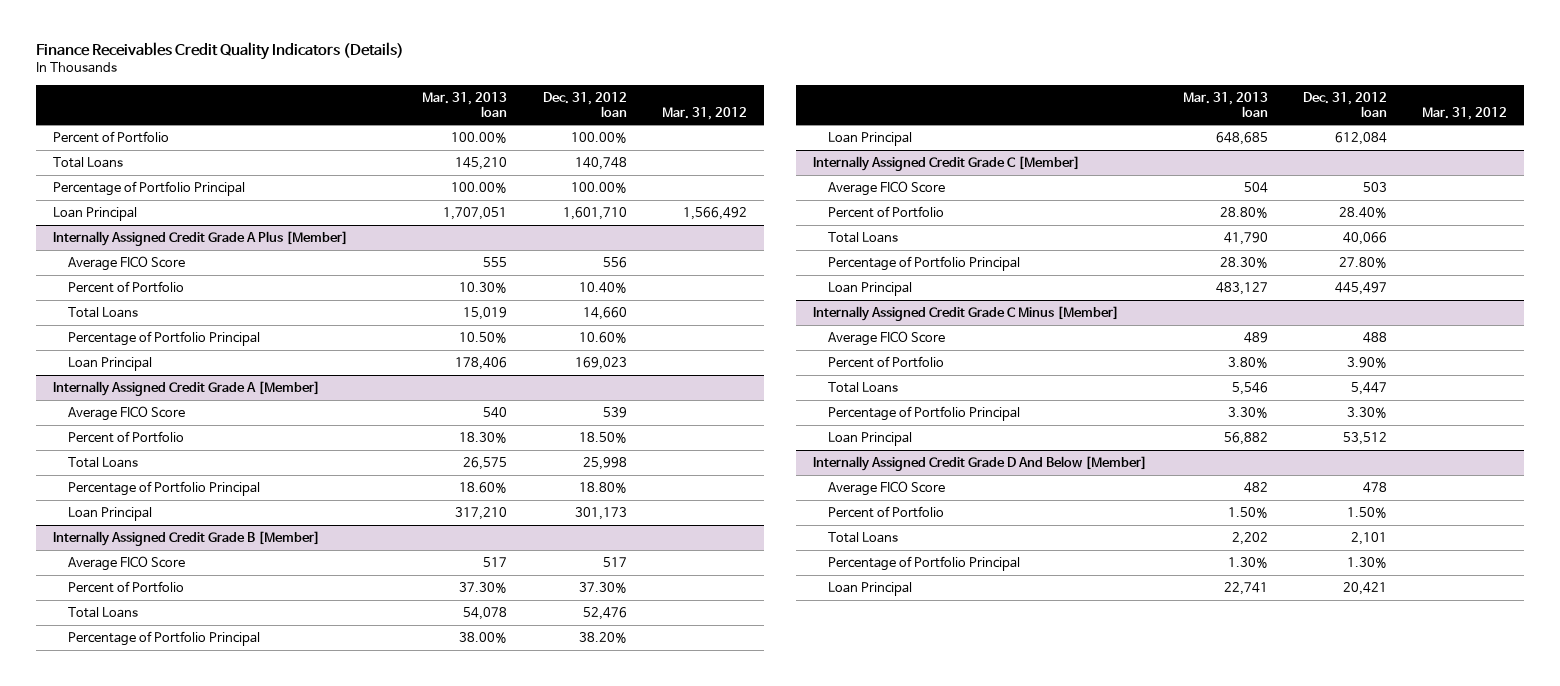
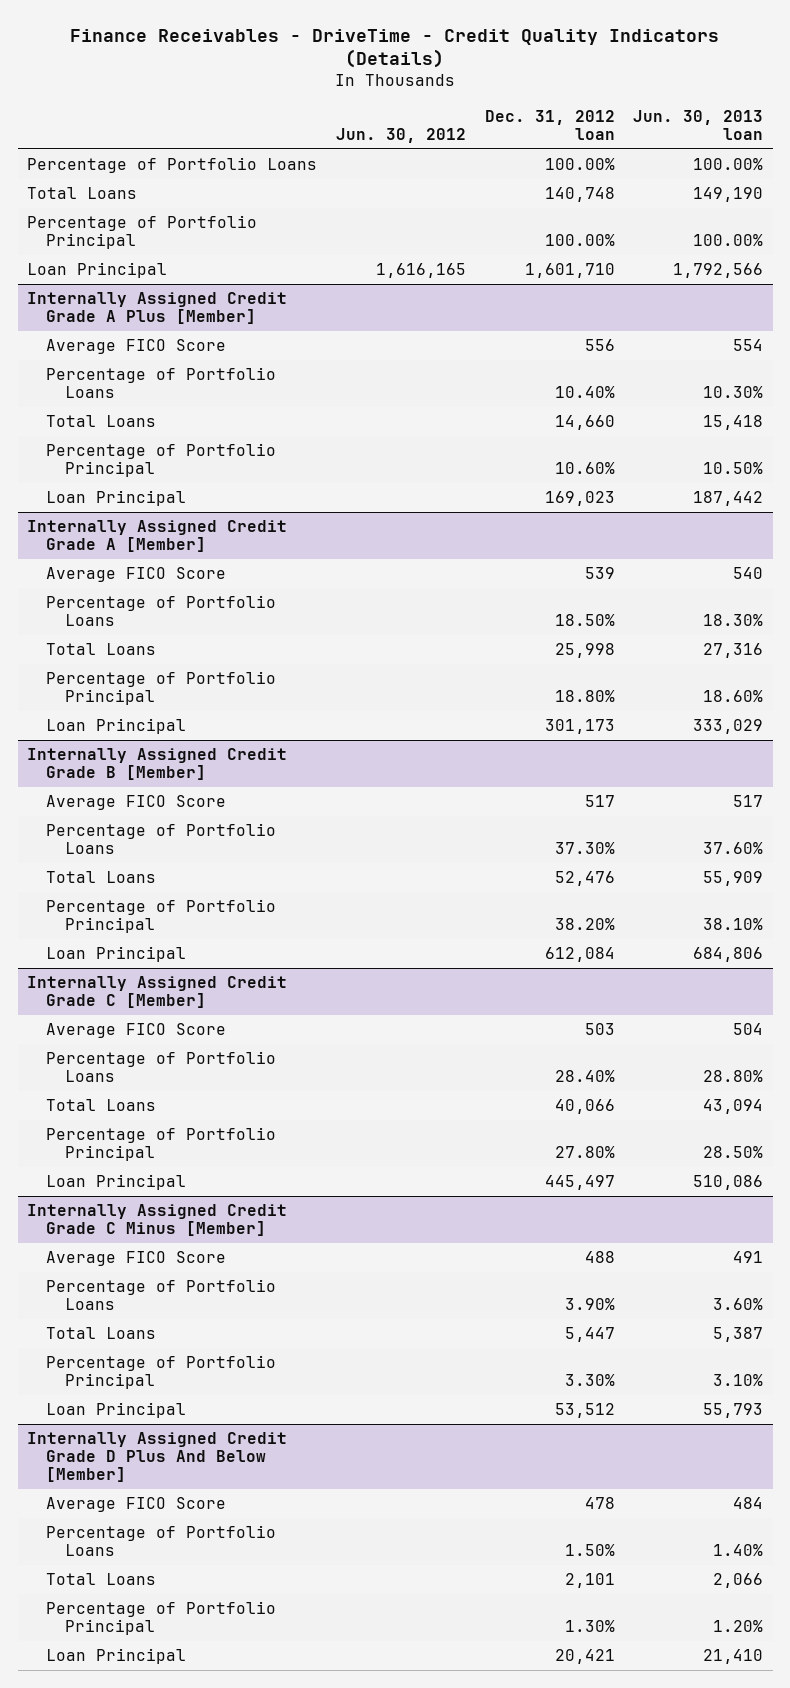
- Finance Receivables Credit Quality Indicators (Details)
+ Finance Receivables - DriveTime - Credit Quality Indicators (Details)
- | Mar. 31, 2013 loan | Dec. 31, 2012 loan | Mar. 31, 2012
+ | Jun. 30, 2012 | Dec. 31, 2012 loan | Jun. 30, 2013 loan
- Percent of Portfolio | 100.00% | 100.00% |
+ Percentage of Portfolio Loans | | 100.00% | 100.00%
@ Internally Assigned Credit Grade A Plus [Member]
- Percent of Portfolio | 10.30% | 10.40% |
+ Percentage of Portfolio Loans | | 10.40% | 10.30%
@ Internally Assigned Credit Grade A [Member]
- Percent of Portfolio | 18.30% | 18.50% |
+ Percentage of Portfolio Loans | | 18.50% | 18.30%
@ Internally Assigned Credit Grade B [Member]
- Percent of Portfolio | 37.30% | 37.30% |
+ Percentage of Portfolio Loans | | 37.30% | 37.60%
@ Internally Assigned Credit Grade C [Member]
- Percent of Portfolio | 28.80% | 28.40% |
+ Percentage of Portfolio Loans | | 28.40% | 28.80%
@ Internally Assigned Credit Grade C Minus [Member]
- Percent of Portfolio | 3.80% | 3.90% |
+ Percentage of Portfolio Loans | | 3.90% | 3.60%
- Internally Assigned Credit Grade D And Below [Member]
+ Internally Assigned Credit Grade D Plus And Below [Member]
- Percent of Portfolio | 1.50% | 1.50% |
+ Percentage of Portfolio Loans | | 1.50% | 1.40%

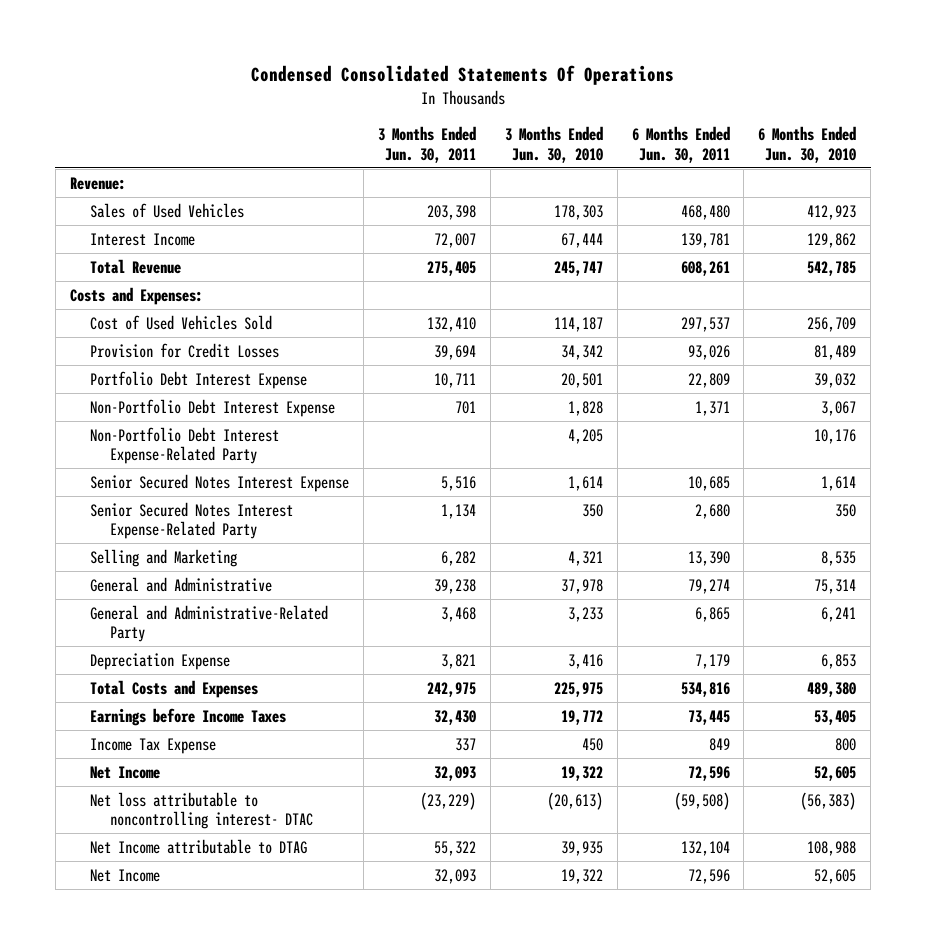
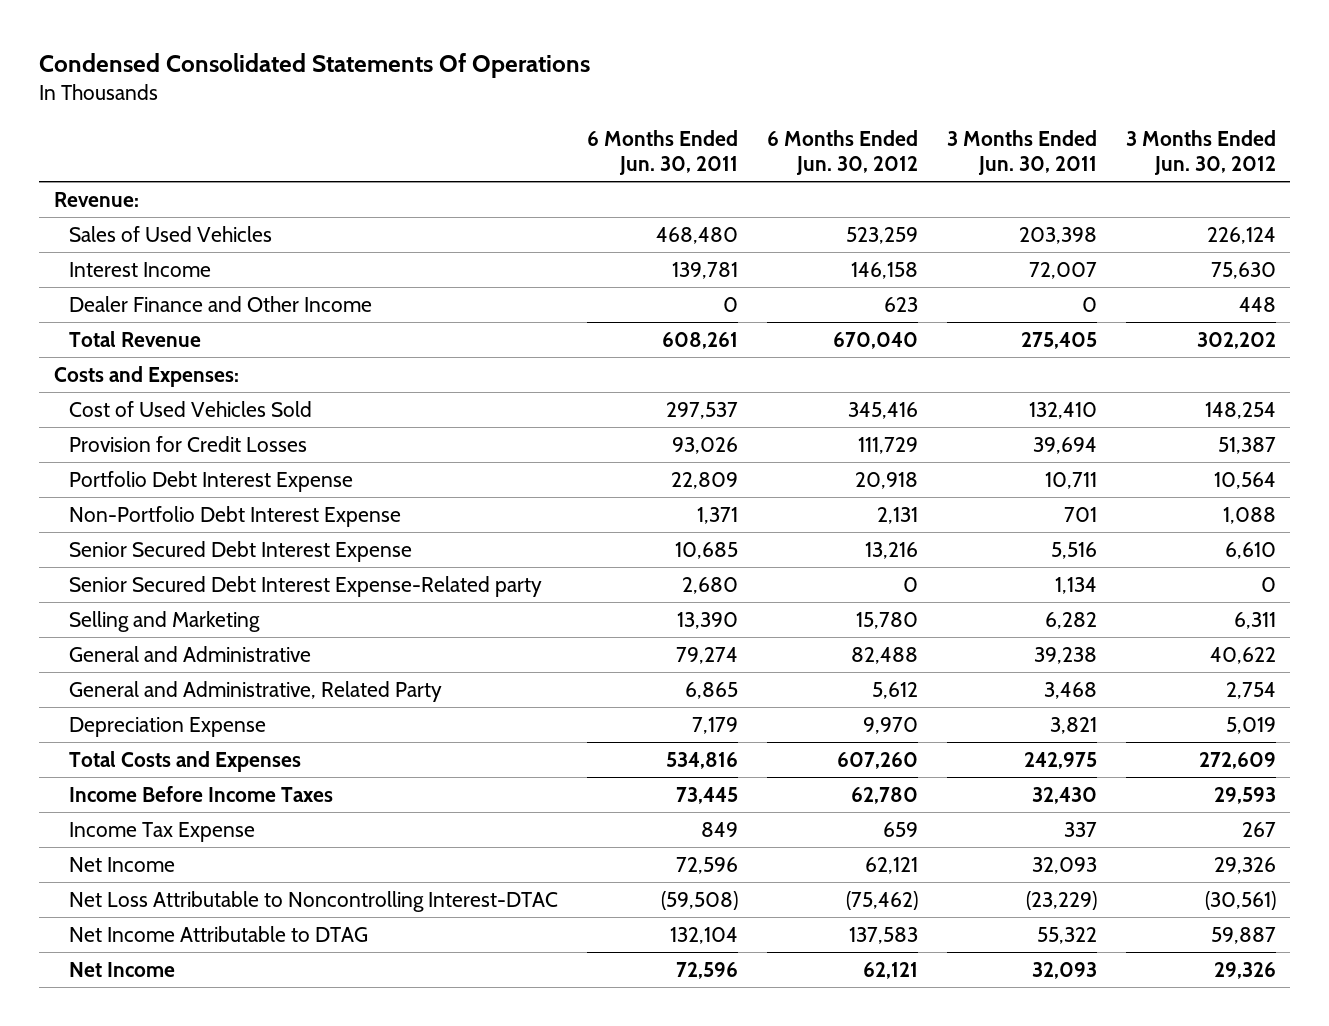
- | 3 Months Ended Jun. 30, 2011 | 3 Months Ended Jun. 30, 2010 | 6 Months Ended Jun. 30, 2011 | 6 Months Ended Jun. 30, 2010
+ | 6 Months Ended Jun. 30, 2011 | 6 Months Ended Jun. 30, 2012 | 3 Months Ended Jun. 30, 2011 | 3 Months Ended Jun. 30, 2012
+ Dealer Finance and Other Income | 0 | 623 | 0 | 448
- Non-Portfolio Debt Interest Expense-Related Party | | 4,205 | | 10,176
- Senior Secured Notes Interest Expense | 5,516 | 1,614 | 10,685 | 1,614
- Senior Secured Notes Interest Expense-Related Party | 1,134 | 350 | 2,680 | 350
+ Senior Secured Debt Interest Expense | 10,685 | 13,216 | 5,516 | 6,610
+ Senior Secured Debt Interest Expense-Related party | 2,680 | 0 | 1,134 | 0
- General and Administrative-Related Party | 3,468 | 3,233 | 6,865 | 6,241
+ General and Administrative, Related Party | 6,865 | 5,612 | 3,468 | 2,754
- Earnings before Income Taxes | 32,430 | 19,772 | 73,445 | 53,405
+ Income Before Income Taxes | 73,445 | 62,780 | 32,430 | 29,593
- Net loss attributable to noncontrolling interest- DTAC | (23,229) | (20,613) | (59,508) | (56,383)
- Net Income attributable to DTAG | 55,322 | 39,935 | 132,104 | 108,988
+ Net Loss Attributable to Noncontrolling Interest-DTAC | (59,508) | (75,462) | (23,229) | (30,561)
+ Net Income Attributable to DTAG | 132,104 | 137,583 | 55,322 | 59,887

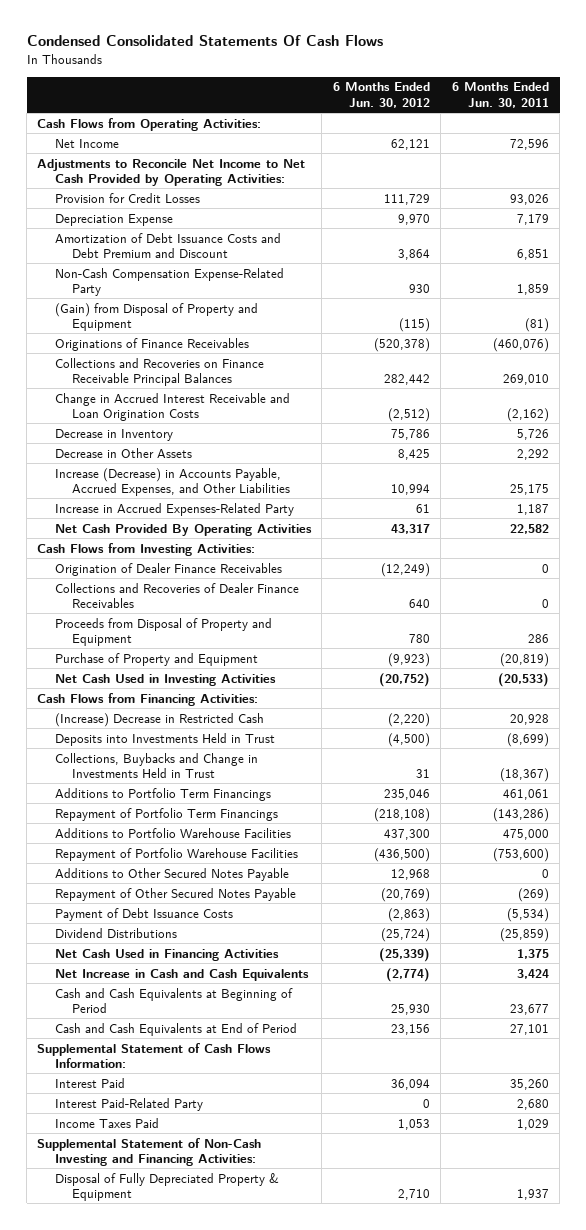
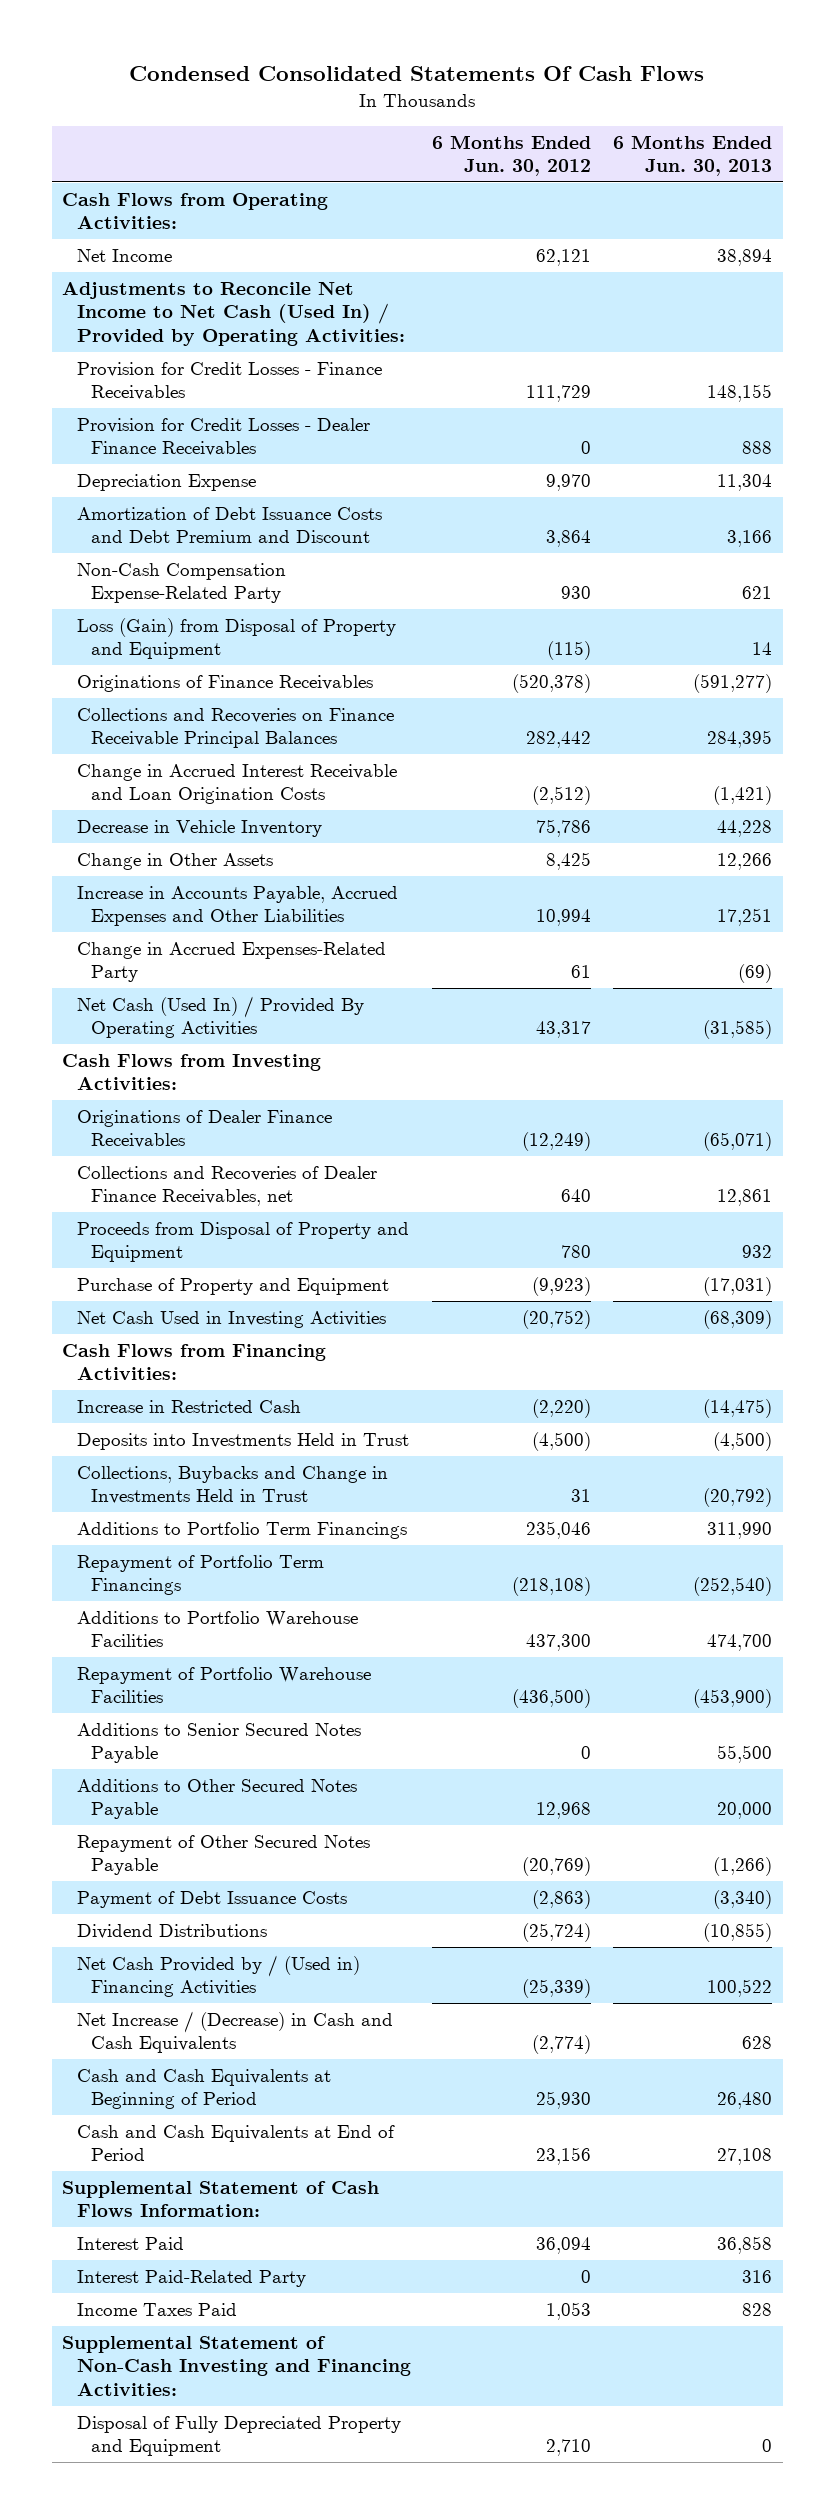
- | 6 Months Ended Jun. 30, 2012 | 6 Months Ended Jun. 30, 2011
+ | 6 Months Ended Jun. 30, 2012 | 6 Months Ended Jun. 30, 2013
- Adjustments to Reconcile Net Income to Net Cash Provided by Operating Activities:
- Provision for Credit Losses | 111,729 | 93,026
+ Adjustments to Reconcile Net Income to Net Cash (Used In) / Provided by Operating Activities:
+ Provision for Credit Losses - Finance Receivables | 111,729 | 148,155
+ Provision for Credit Losses - Dealer Finance Receivables | 0 | 888
- (Gain) from Disposal of Property and Equipment | (115) | (81)
+ Loss (Gain) from Disposal of Property and Equipment | (115) | 14
- Decrease in Inventory | 75,786 | 5,726
- Decrease in Other Assets | 8,425 | 2,292
- Increase (Decrease) in Accounts Payable, Accrued Expenses, and Other Liabilities | 10,994 | 25,175
- Increase in Accrued Expenses-Related Party | 61 | 1,187
- Net Cash Provided By Operating Activities | 43,317 | 22,582
+ Decrease in Vehicle Inventory | 75,786 | 44,228
+ Change in Other Assets | 8,425 | 12,266
+ Increase in Accounts Payable, Accrued Expenses and Other Liabilities | 10,994 | 17,251
+ Change in Accrued Expenses-Related Party | 61 | (69)
+ Net Cash (Used In) / Provided By Operating Activities | 43,317 | (31,585)
- Origination of Dealer Finance Receivables | (12,249) | 0
- Collections and Recoveries of Dealer Finance Receivables | 640 | 0
+ Originations of Dealer Finance Receivables | (12,249) | (65,071)
+ Collections and Recoveries of Dealer Finance Receivables, net | 640 | 12,861
- (Increase) Decrease in Restricted Cash | (2,220) | 20,928
+ Increase in Restricted Cash | (2,220) | (14,475)
+ Additions to Senior Secured Notes Payable | 0 | 55,500
- Net Cash Used in Financing Activities | (25,339) | 1,375
- Net Increase in Cash and Cash Equivalents | (2,774) | 3,424
+ Net Cash Provided by / (Used in) Financing Activities | (25,339) | 100,522
+ Net Increase / (Decrease) in Cash and Cash Equivalents | (2,774) | 628
- Disposal of Fully Depreciated Property & Equipment | 2,710 | 1,937
+ Disposal of Fully Depreciated Property and Equipment | 2,710 | 0

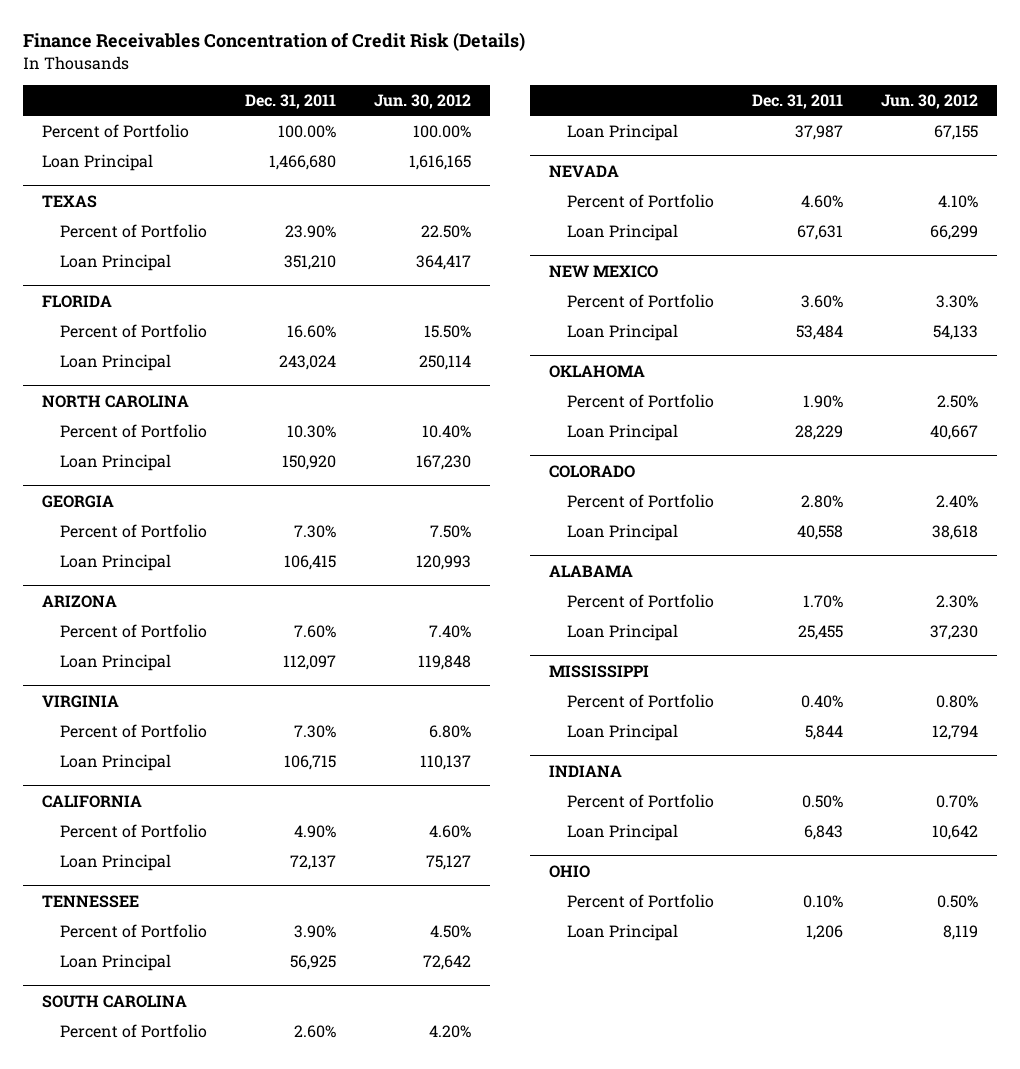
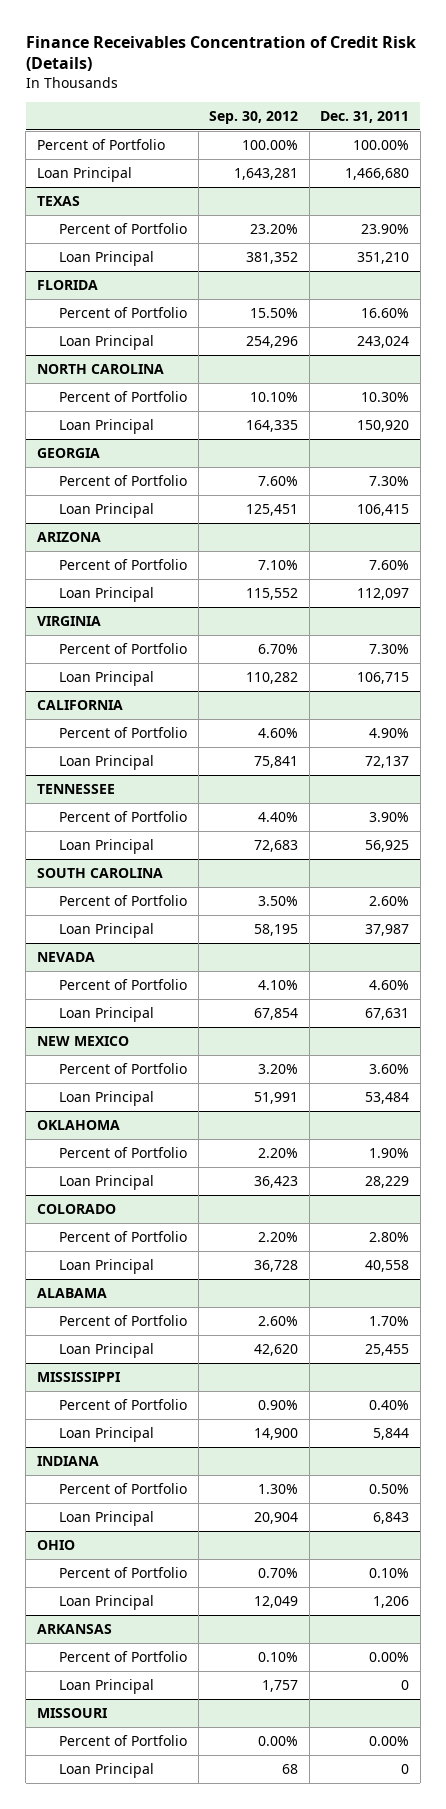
- | Dec. 31, 2011 | Jun. 30, 2012
+ | Sep. 30, 2012 | Dec. 31, 2011
+ ARKANSAS
+ Percent of Portfolio | 0.10% | 0.00%
+ Loan Principal | 1,757 | 0
+ MISSOURI
+ Percent of Portfolio | 0.00% | 0.00%
+ Loan Principal | 68 | 0

